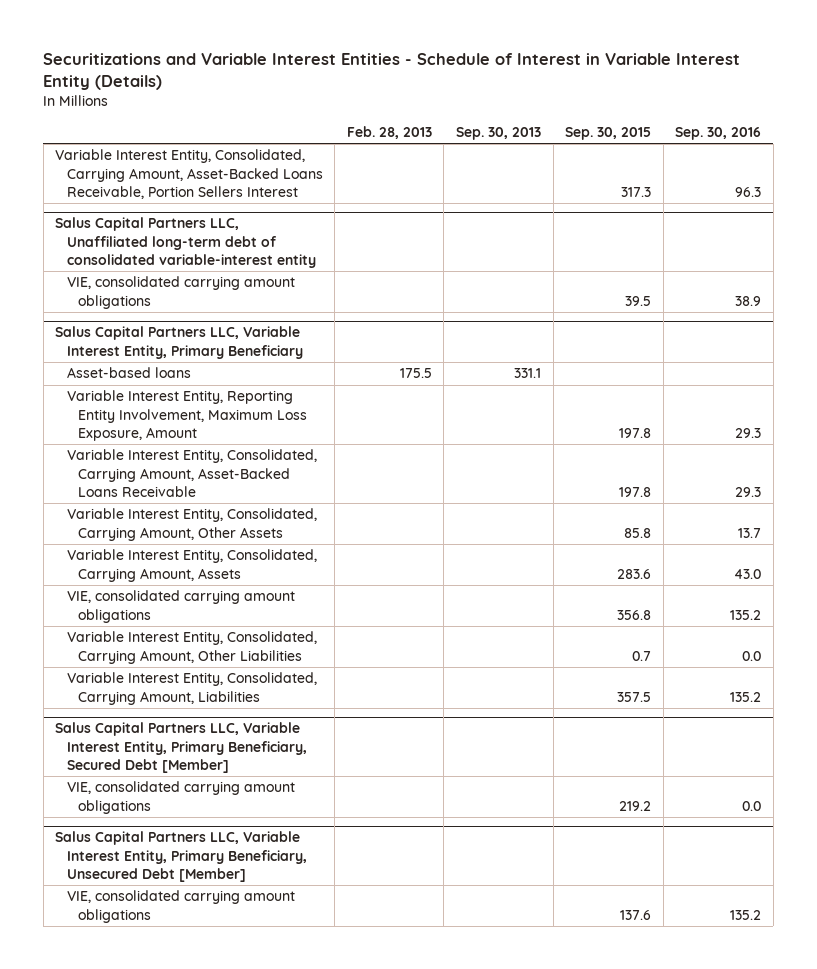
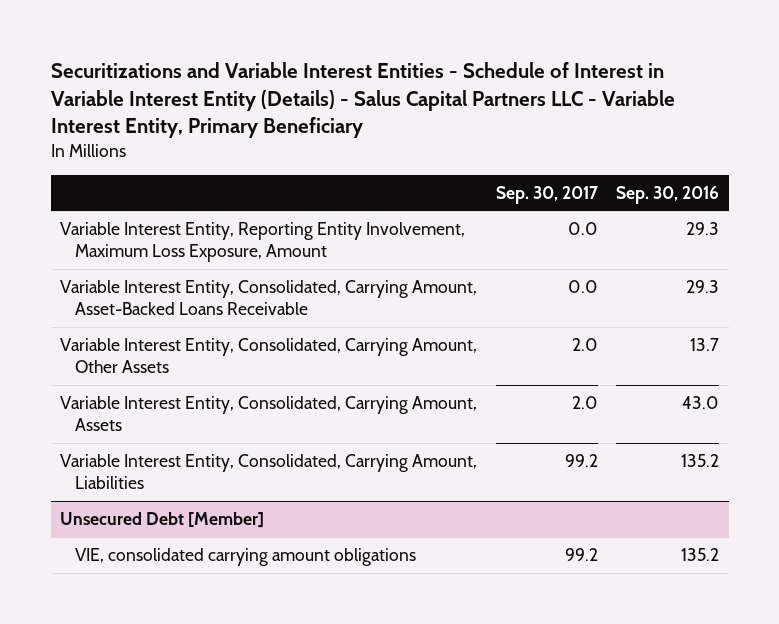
- Securitizations and Variable Interest Entities - Schedule of Interest in Variable Interest Entity (Details)
+ Securitizations and Variable Interest Entities - Schedule of Interest in Variable Interest Entity (Details) - Salus Capital Partners LLC - Variable Interest Entity, Primary Beneficiary
- | Feb. 28, 2013 | Sep. 30, 2013 | Sep. 30, 2015 | Sep. 30, 2016
+ | Sep. 30, 2017 | Sep. 30, 2016
- Variable Interest Entity, Consolidated, Carrying Amount, Asset-Backed Loans Receivable, Portion Sellers Interest | | | 317.3 | 96.3
- Salus Capital Partners LLC, Unaffiliated long-term debt of consolidated variable-interest entity
- VIE, consolidated carrying amount obligations | | | 39.5 | 38.9
- Salus Capital Partners LLC, Variable Interest Entity, Primary Beneficiary
- Asset-based loans | 175.5 | 331.1 | |
- VIE, consolidated carrying amount obligations | | | 356.8 | 135.2
- Variable Interest Entity, Consolidated, Carrying Amount, Other Liabilities | | | 0.7 | 0.0
- Salus Capital Partners LLC, Variable Interest Entity, Primary Beneficiary, Secured Debt [Member]
- VIE, consolidated carrying amount obligations | | | 219.2 | 0.0
- Salus Capital Partners LLC, Variable Interest Entity, Primary Beneficiary, Unsecured Debt [Member]
+ Unsecured Debt [Member]

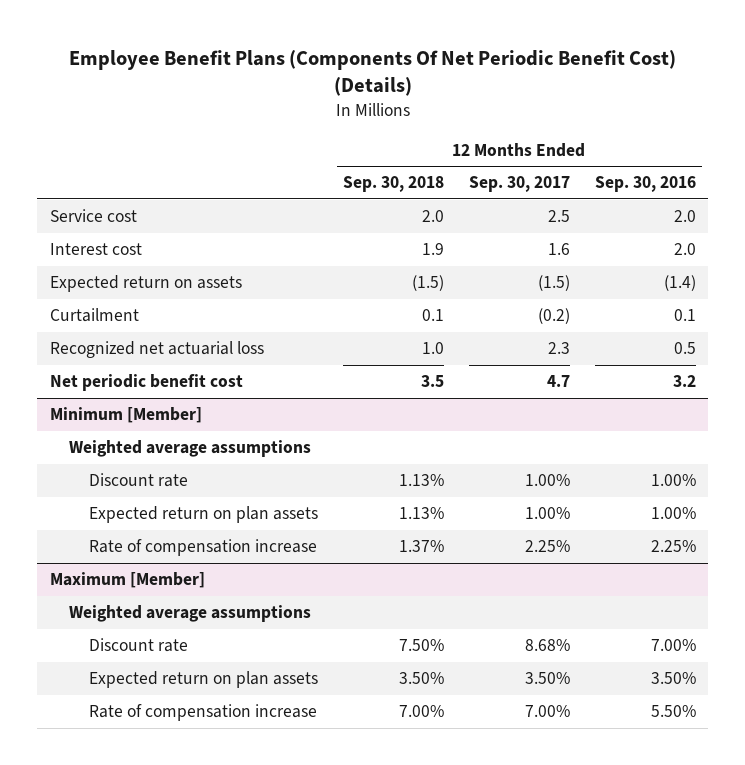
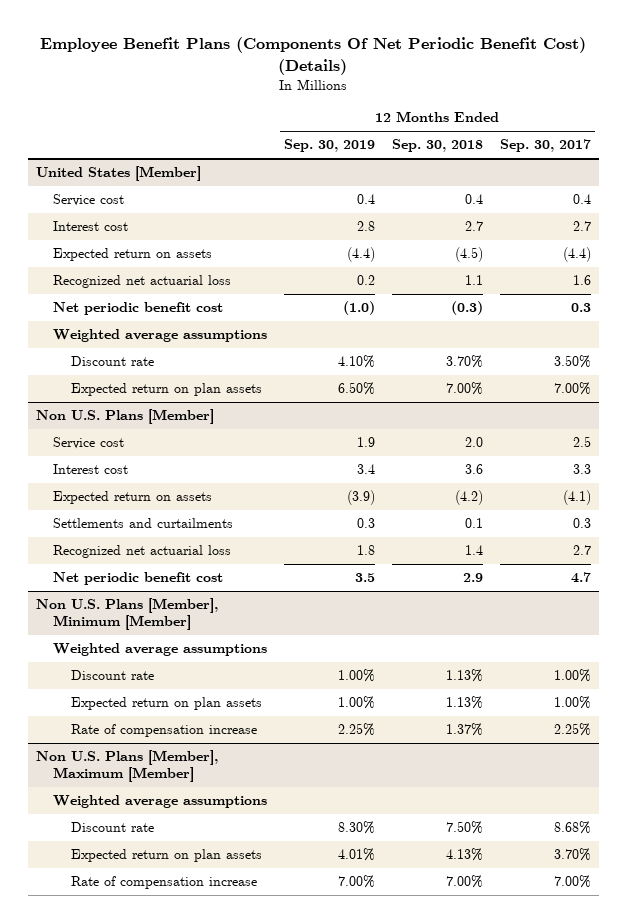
- | 12 Months Ended Sep. 30, 2018 | 12 Months Ended Sep. 30, 2017 | 12 Months Ended Sep. 30, 2016
+ | 12 Months Ended Sep. 30, 2019 | 12 Months Ended Sep. 30, 2018 | 12 Months Ended Sep. 30, 2017
+ United States [Member]
+ Service cost | 0.4 | 0.4 | 0.4
+ Interest cost | 2.8 | 2.7 | 2.7
+ Expected return on assets | (4.4) | (4.5) | (4.4)
+ Recognized net actuarial loss | 0.2 | 1.1 | 1.6
+ Net periodic benefit cost | (1.0) | (0.3) | 0.3
+ Weighted average assumptions
+ Discount rate | 4.10% | 3.70% | 3.50%
+ Expected return on plan assets | 6.50% | 7.00% | 7.00%
+ Non U.S. Plans [Member]
- Interest cost | 1.9 | 1.6 | 2.0
- Expected return on assets | (1.5) | (1.5) | (1.4)
- Curtailment | 0.1 | (0.2) | 0.1
- Recognized net actuarial loss | 1.0 | 2.3 | 0.5
- Net periodic benefit cost | 3.5 | 4.7 | 3.2
- Minimum [Member]
+ Interest cost | 3.4 | 3.6 | 3.3
+ Expected return on assets | (3.9) | (4.2) | (4.1)
+ Settlements and curtailments | 0.3 | 0.1 | 0.3
+ Recognized net actuarial loss | 1.8 | 1.4 | 2.7
+ Net periodic benefit cost | 3.5 | 2.9 | 4.7
+ Non U.S. Plans [Member], Minimum [Member]
- Maximum [Member]
+ Non U.S. Plans [Member], Maximum [Member]
- Expected return on plan assets | 3.50% | 3.50% | 3.50%
+ Expected return on plan assets | 4.01% | 4.13% | 3.70%

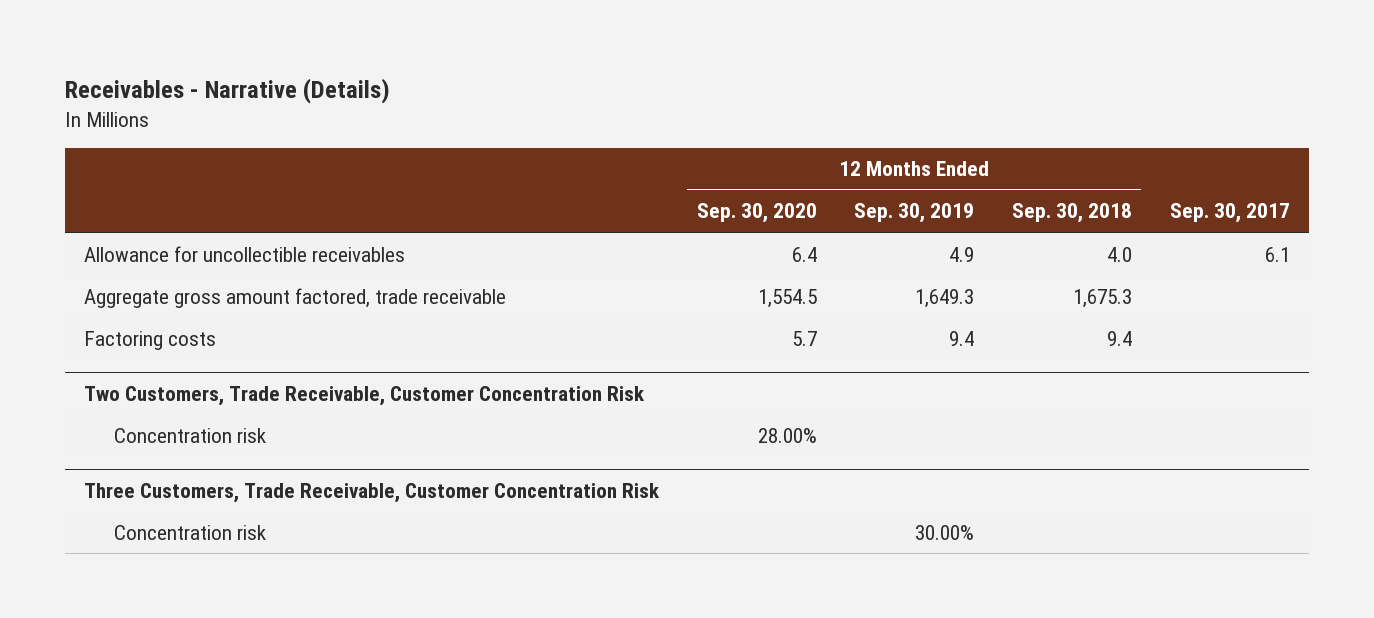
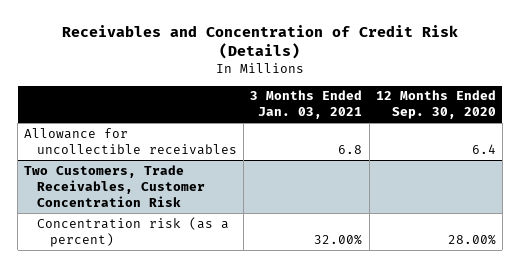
- Receivables - Narrative (Details)
+ Receivables and Concentration of Credit Risk (Details)
- | 12 Months Ended Sep. 30, 2020 | 12 Months Ended Sep. 30, 2019 | 12 Months Ended Sep. 30, 2018 | Sep. 30, 2017
+ | 3 Months Ended Jan. 03, 2021 | 12 Months Ended Sep. 30, 2020
- Aggregate gross amount factored, trade receivable | 1,554.5 | 1,649.3 | 1,675.3 |
- Factoring costs | 5.7 | 9.4 | 9.4 |
- Two Customers, Trade Receivable, Customer Concentration Risk
- Concentration risk | 28.00% | | |
- Three Customers, Trade Receivable, Customer Concentration Risk
- Concentration risk | | 30.00% | |
+ Two Customers, Trade Receivables, Customer Concentration Risk
+ Concentration risk (as a percent) | 32.00% | 28.00%

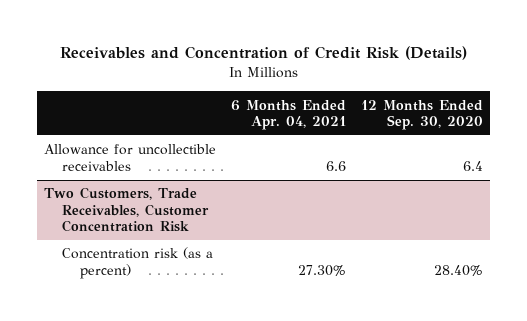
- | 3 Months Ended Jan. 03, 2021 | 12 Months Ended Sep. 30, 2020
+ | 6 Months Ended Apr. 04, 2021 | 12 Months Ended Sep. 30, 2020
@ Two Customers, Trade Receivables, Customer Concentration Risk
- Concentration risk (as a percent) | 32.00% | 28.00%
+ Concentration risk (as a percent) | 27.30% | 28.40%

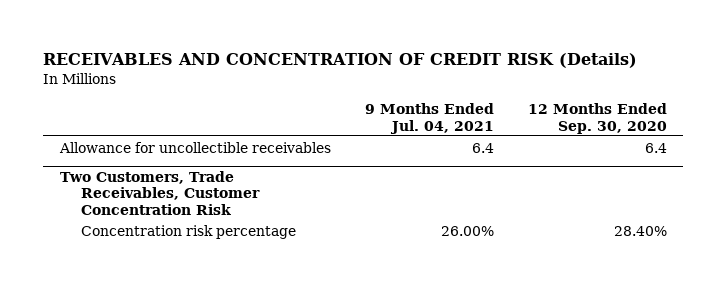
- Receivables and Concentration of Credit Risk (Details)
+ RECEIVABLES AND CONCENTRATION OF CREDIT RISK (Details)
- | 6 Months Ended Apr. 04, 2021 | 12 Months Ended Sep. 30, 2020
+ | 9 Months Ended Jul. 04, 2021 | 12 Months Ended Sep. 30, 2020
@ Two Customers, Trade Receivables, Customer Concentration Risk
- Concentration risk (as a percent) | 27.30% | 28.40%
+ Concentration risk percentage | 26.00% | 28.40%

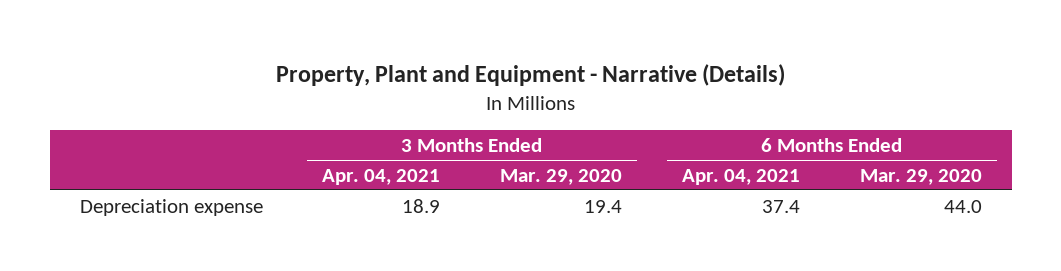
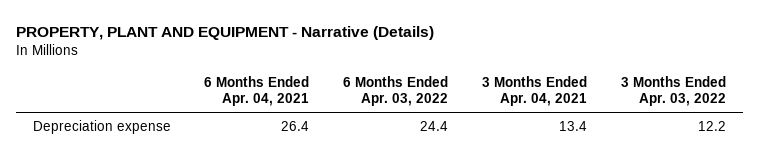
- Property, Plant and Equipment - Narrative (Details)
+ PROPERTY, PLANT AND EQUIPMENT - Narrative (Details)
- | 3 Months Ended Apr. 04, 2021 | 3 Months Ended Mar. 29, 2020 | 6 Months Ended Apr. 04, 2021 | 6 Months Ended Mar. 29, 2020
+ | 6 Months Ended Apr. 04, 2021 | 6 Months Ended Apr. 03, 2022 | 3 Months Ended Apr. 04, 2021 | 3 Months Ended Apr. 03, 2022
- Depreciation expense | 18.9 | 19.4 | 37.4 | 44.0
+ Depreciation expense | 26.4 | 24.4 | 13.4 | 12.2

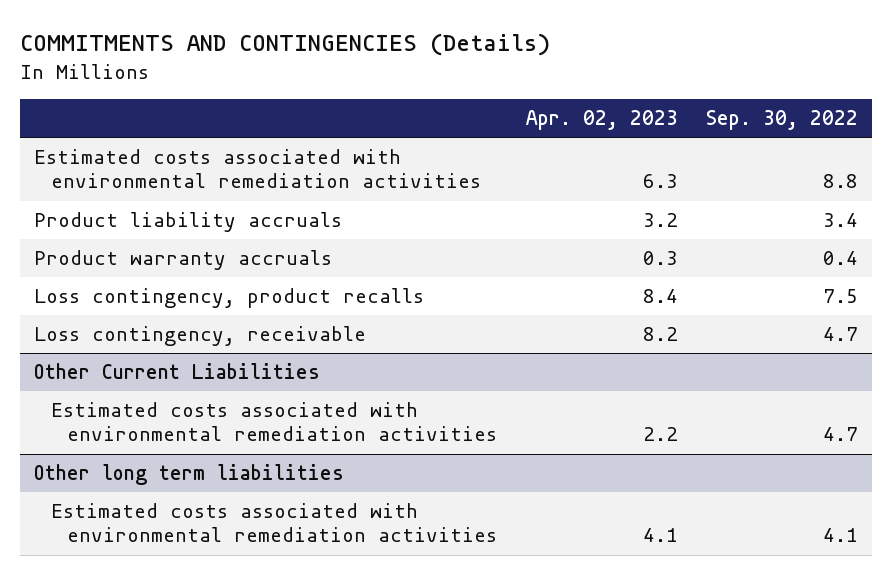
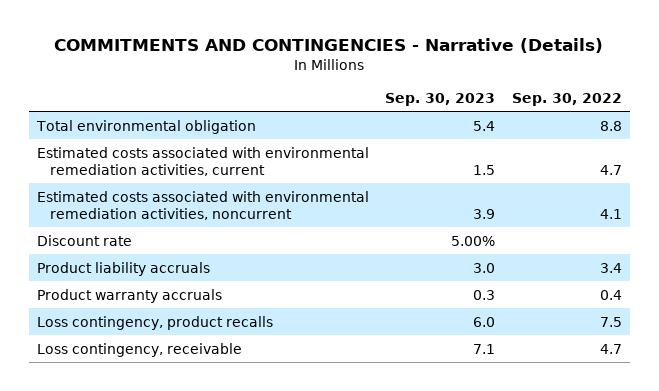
- COMMITMENTS AND CONTINGENCIES (Details)
+ COMMITMENTS AND CONTINGENCIES - Narrative (Details)
- | Apr. 02, 2023 | Sep. 30, 2022
+ | Sep. 30, 2023 | Sep. 30, 2022
- Estimated costs associated with environmental remediation activities | 6.3 | 8.8
+ Total environmental obligation | 5.4 | 8.8
+ Estimated costs associated with environmental remediation activities, current | 1.5 | 4.7
+ Estimated costs associated with environmental remediation activities, noncurrent | 3.9 | 4.1
+ Discount rate | 5.00% |
- Other Current Liabilities
- Estimated costs associated with environmental remediation activities | 2.2 | 4.7
- Other long term liabilities
- Estimated costs associated with environmental remediation activities | 4.1 | 4.1

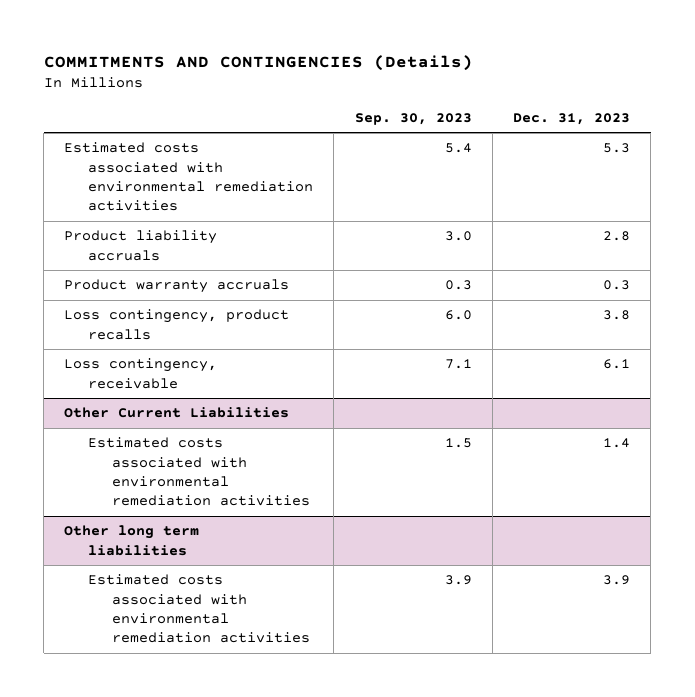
- COMMITMENTS AND CONTINGENCIES - Narrative (Details)
+ COMMITMENTS AND CONTINGENCIES (Details)
- | Sep. 30, 2023 | Sep. 30, 2022
+ | Sep. 30, 2023 | Dec. 31, 2023
- Total environmental obligation | 5.4 | 8.8
- Estimated costs associated with environmental remediation activities, current | 1.5 | 4.7
- Estimated costs associated with environmental remediation activities, noncurrent | 3.9 | 4.1
- Discount rate | 5.00% |
+ Estimated costs associated with environmental remediation activities | 5.4 | 5.3
+ Other Current Liabilities
+ Estimated costs associated with environmental remediation activities | 1.5 | 1.4
+ Other long term liabilities
+ Estimated costs associated with environmental remediation activities | 3.9 | 3.9

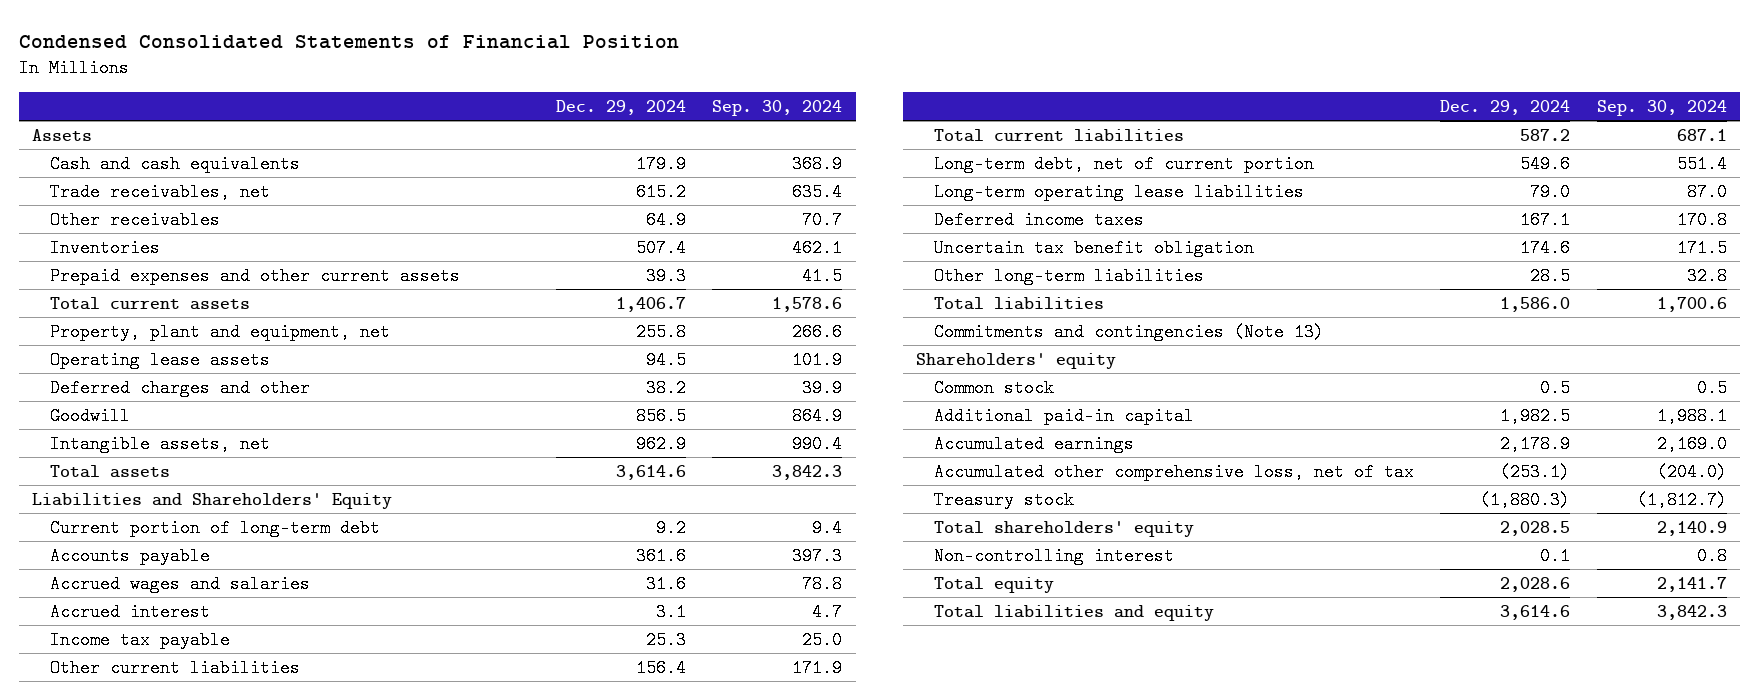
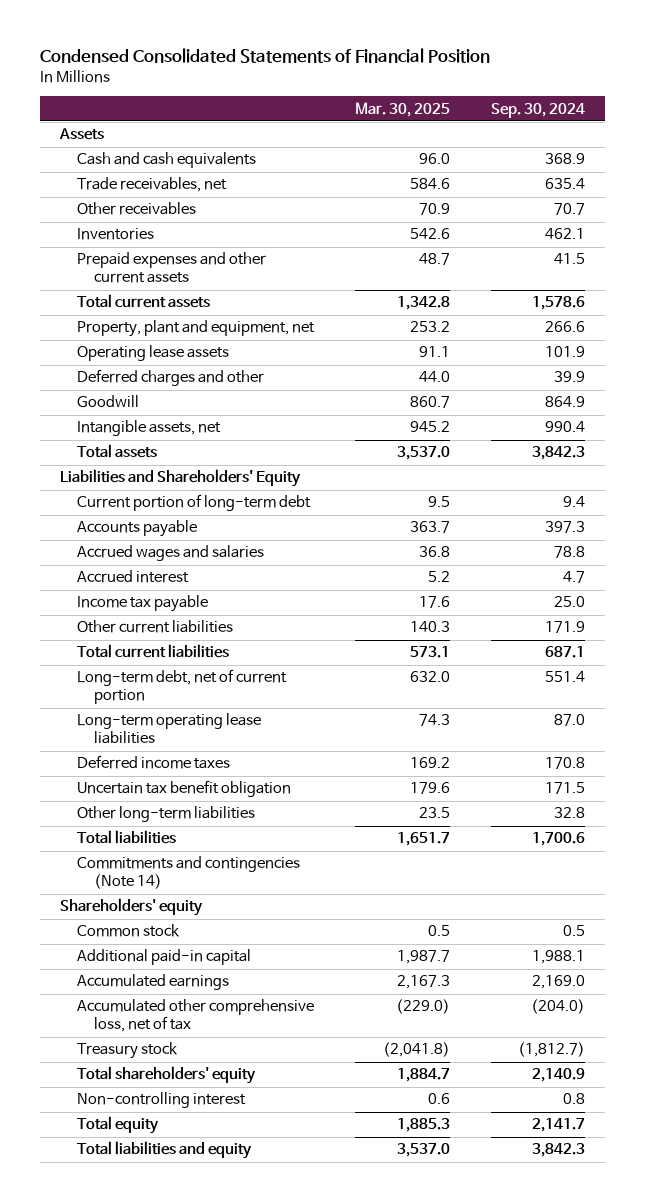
- | Dec. 29, 2024 | Sep. 30, 2024
+ | Mar. 30, 2025 | Sep. 30, 2024
- Commitments and contingencies (Note 13)
+ Commitments and contingencies (Note 14)

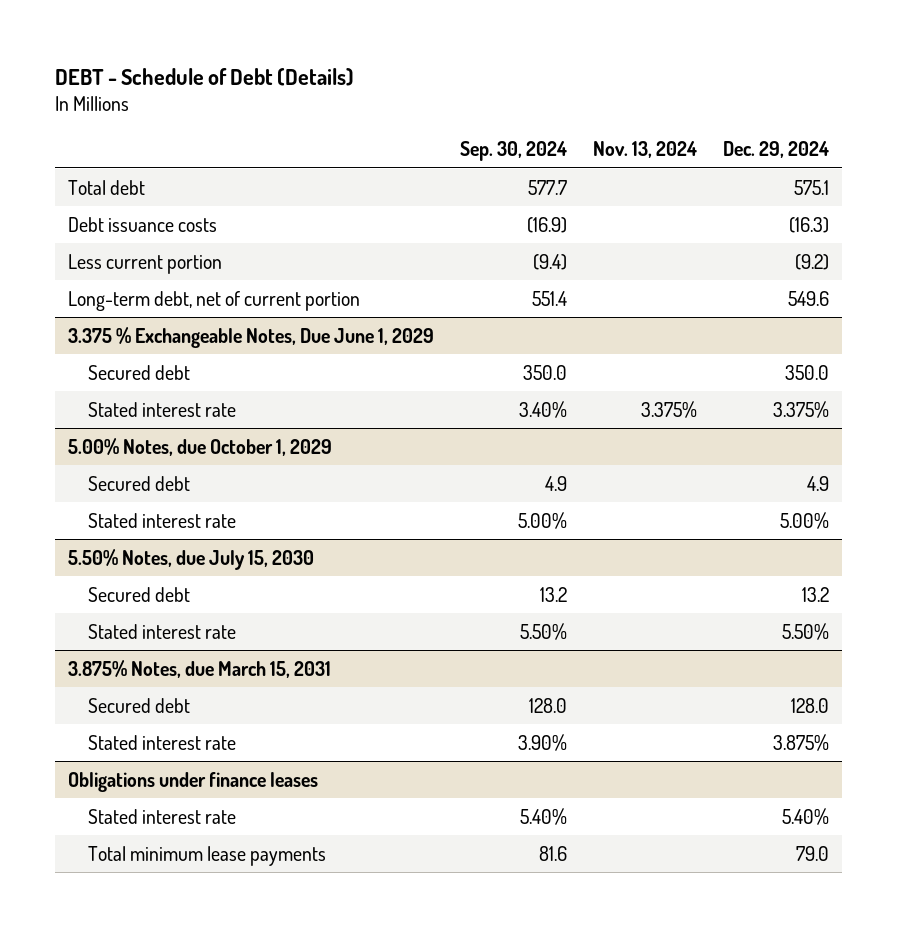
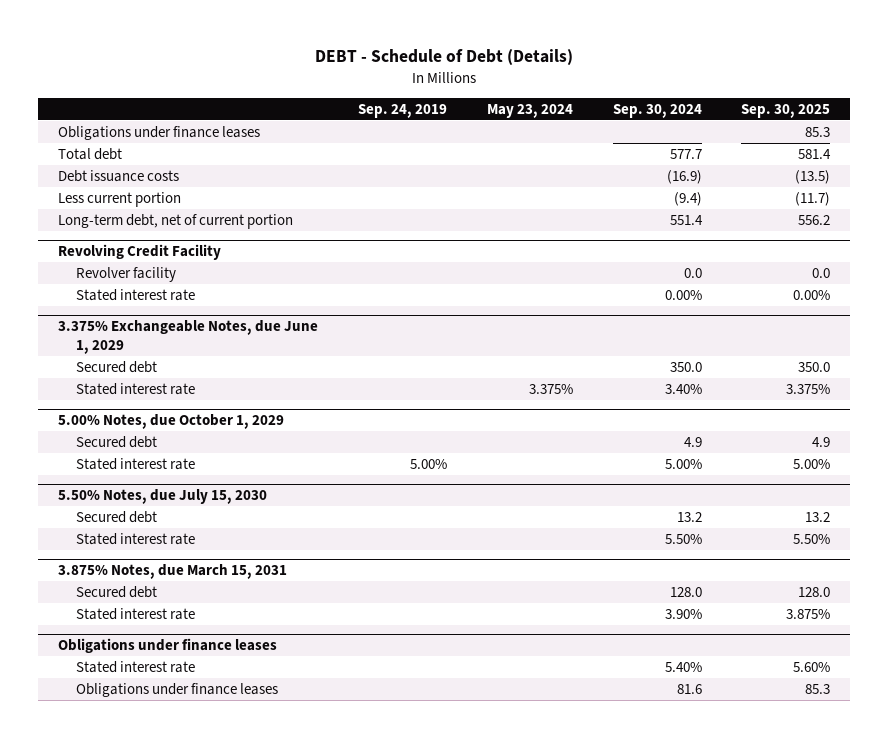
- | Sep. 30, 2024 | Nov. 13, 2024 | Dec. 29, 2024
+ | Sep. 24, 2019 | May 23, 2024 | Sep. 30, 2024 | Sep. 30, 2025
+ Obligations under finance leases | | | | 85.3
- 3.375 % Exchangeable Notes, Due June 1, 2029
+ Revolving Credit Facility
+ Revolver facility | | | 0.0 | 0.0
+ Stated interest rate | | | 0.00% | 0.00%
+ 3.375% Exchangeable Notes, due June 1, 2029
@ Obligations under finance leases
- Total minimum lease payments | 81.6 | | 79.0
+ Obligations under finance leases | | | 81.6 | 85.3

